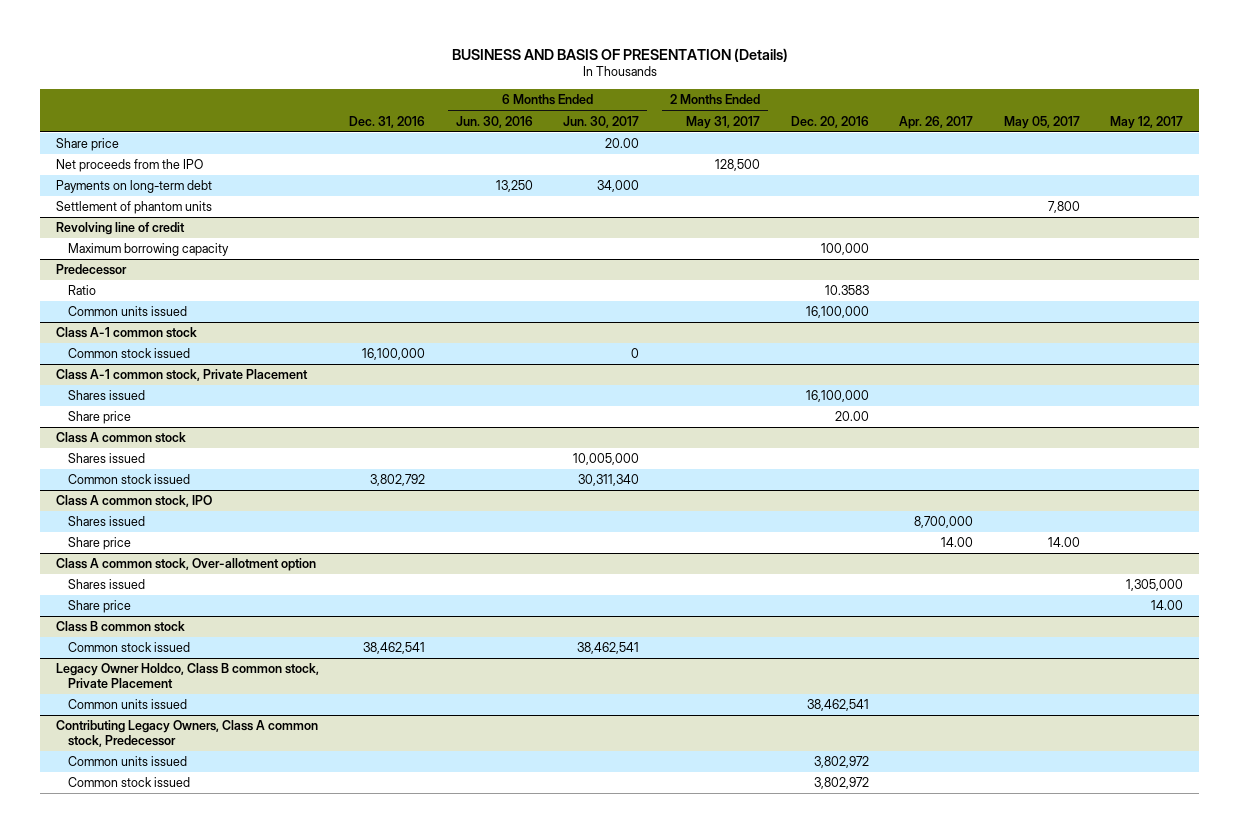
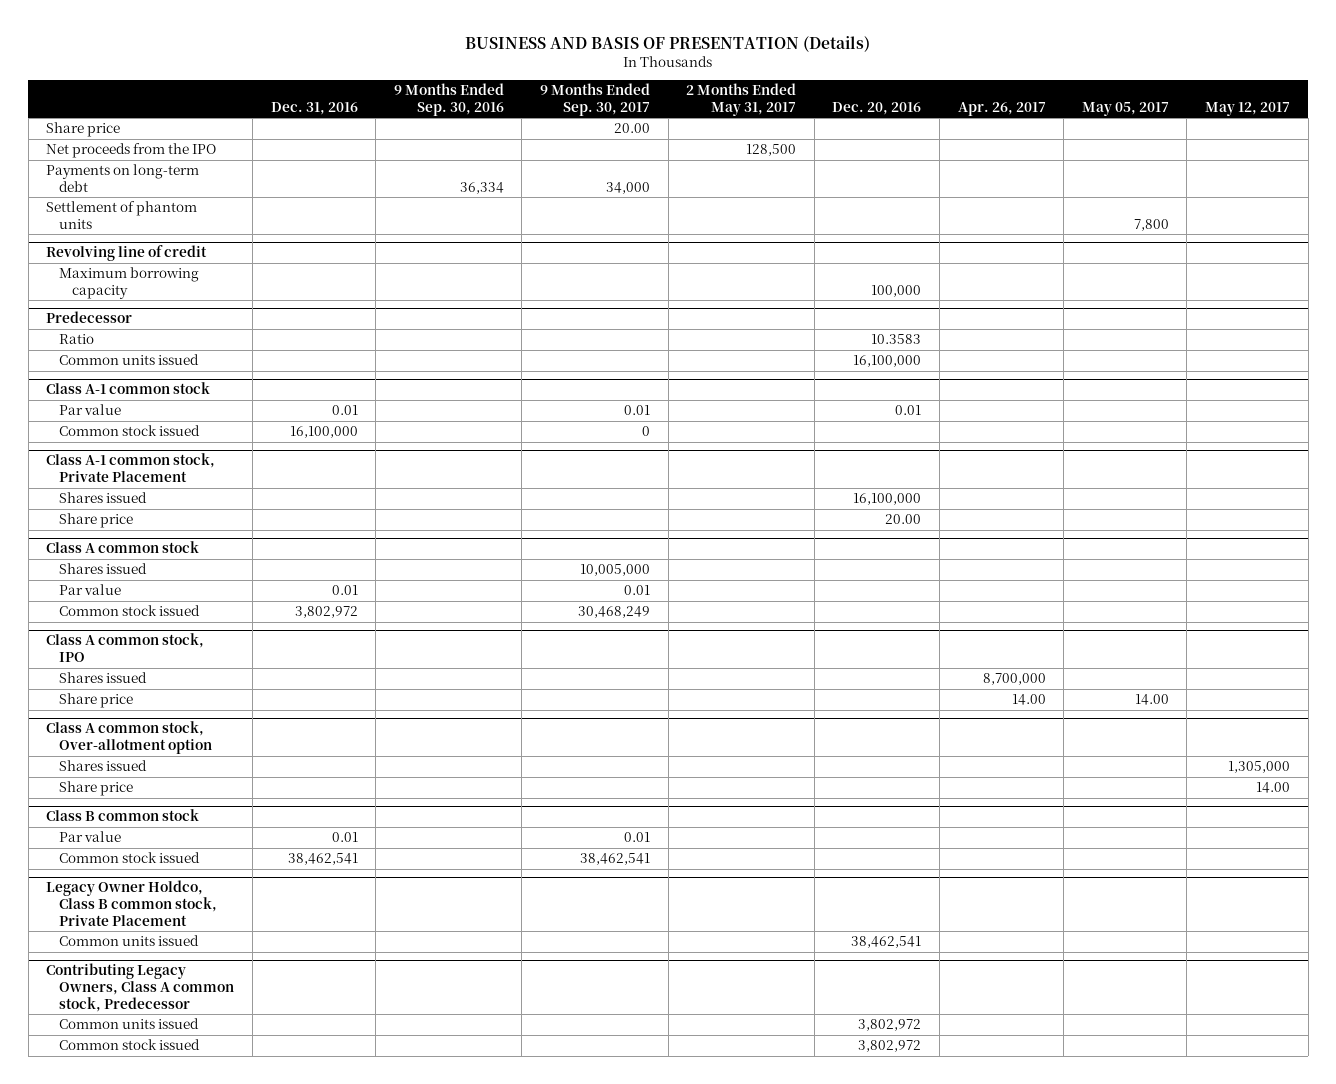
- | Dec. 31, 2016 | 6 Months Ended Jun. 30, 2016 | 6 Months Ended Jun. 30, 2017 | 2 Months Ended May 31, 2017 | Dec. 20, 2016 | Apr. 26, 2017 | May 05, 2017 | May 12, 2017
+ | Dec. 31, 2016 | 9 Months Ended Sep. 30, 2016 | 9 Months Ended Sep. 30, 2017 | 2 Months Ended May 31, 2017 | Dec. 20, 2016 | Apr. 26, 2017 | May 05, 2017 | May 12, 2017
@ Class A-1 common stock
+ Par value | 0.01 | | 0.01 | | 0.01 | | |
@ Class A common stock
- Common stock issued | 3,802,792 | | 30,311,340 | | | | |
+ Par value | 0.01 | | 0.01 | | | | |
+ Common stock issued | 3,802,972 | | 30,468,249 | | | | |
@ Class B common stock
+ Par value | 0.01 | | 0.01 | | | | |

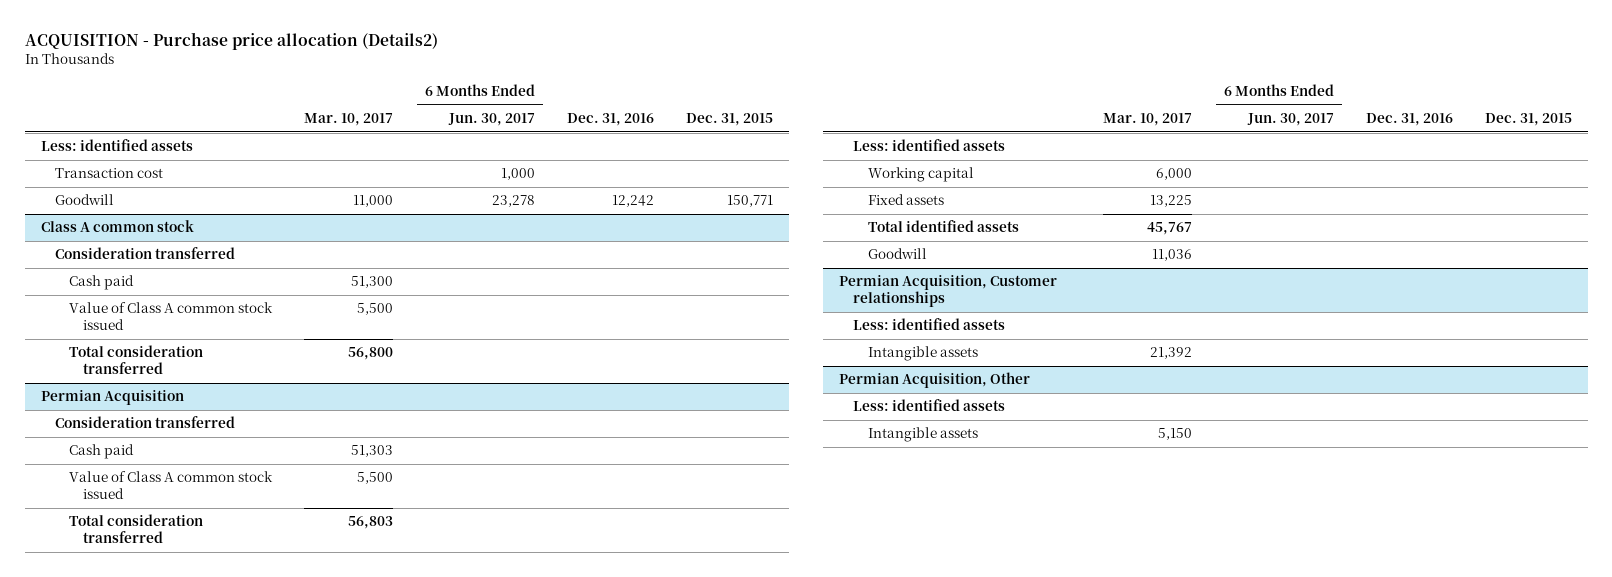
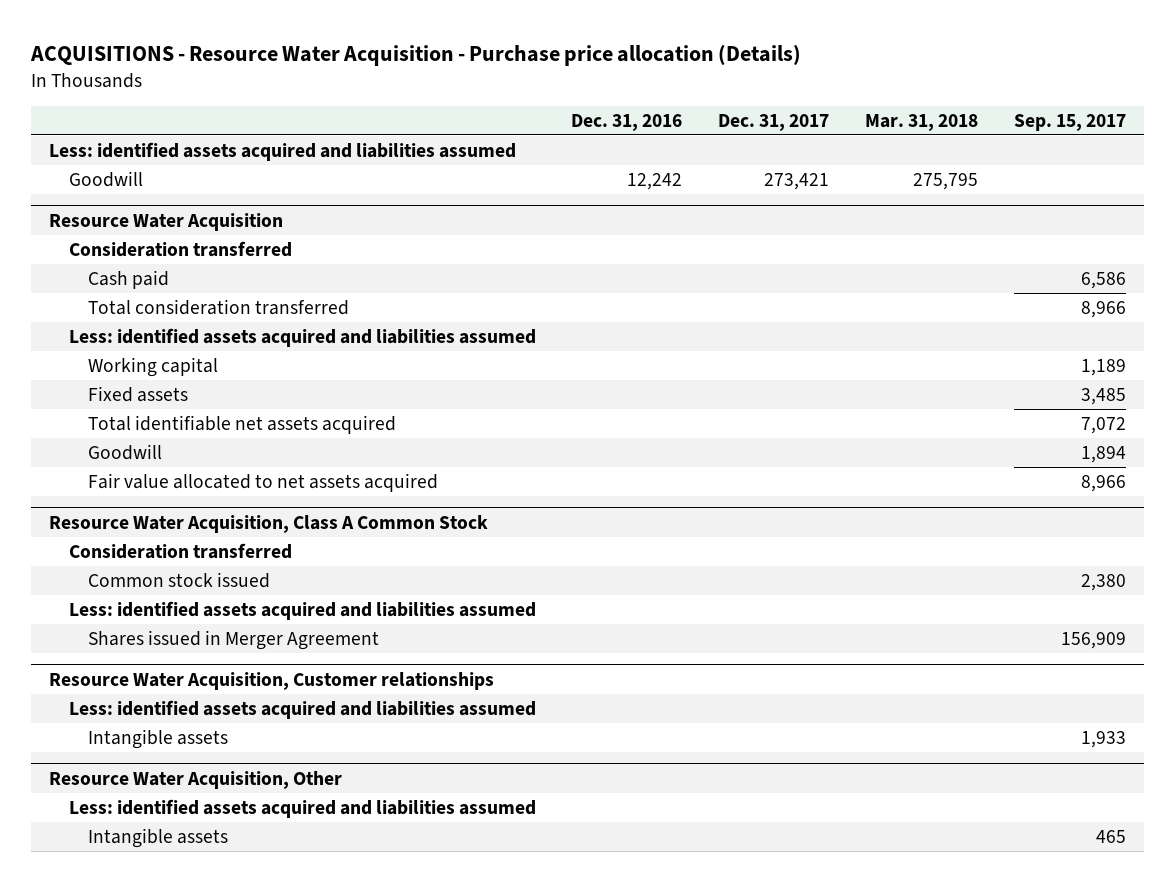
- ACQUISITION - Purchase price allocation (Details2)
+ ACQUISITIONS - Resource Water Acquisition - Purchase price allocation (Details)
- | Mar. 10, 2017 | 6 Months Ended Jun. 30, 2017 | Dec. 31, 2016 | Dec. 31, 2015
+ | Dec. 31, 2016 | Dec. 31, 2017 | Mar. 31, 2018 | Sep. 15, 2017
- Less: identified assets
- Transaction cost | | 1,000 | |
+ Less: identified assets acquired and liabilities assumed
- Class A common stock
+ Resource Water Acquisition
+ Consideration transferred
+ Cash paid | | | | 6,586
+ Total consideration transferred | | | | 8,966
+ Less: identified assets acquired and liabilities assumed
+ Working capital | | | | 1,189
+ Fixed assets | | | | 3,485
+ Total identifiable net assets acquired | | | | 7,072
+ Goodwill | | | | 1,894
+ Fair value allocated to net assets acquired | | | | 8,966
+ Resource Water Acquisition, Class A Common Stock
- Cash paid | 51,300 | | |
- Value of Class A common stock issued | 5,500 | | |
- Total consideration transferred | 56,800 | | |
- Permian Acquisition
- Consideration transferred
- Cash paid | 51,303 | | |
- Value of Class A common stock issued | 5,500 | | |
- Total consideration transferred | 56,803 | | |
- Less: identified assets
- Working capital | 6,000 | | |
- Fixed assets | 13,225 | | |
- Total identified assets | 45,767 | | |
- Goodwill | 11,036 | | |
- Permian Acquisition, Customer relationships
- Less: identified assets
+ Common stock issued | | | | 2,380
+ Less: identified assets acquired and liabilities assumed
+ Shares issued in Merger Agreement | | | | 156,909
+ Resource Water Acquisition, Customer relationships
+ Less: identified assets acquired and liabilities assumed
- Permian Acquisition, Other
- Less: identified assets
- Intangible assets | 5,150 | | |
+ Resource Water Acquisition, Other
+ Less: identified assets acquired and liabilities assumed
+ Intangible assets | | | | 465

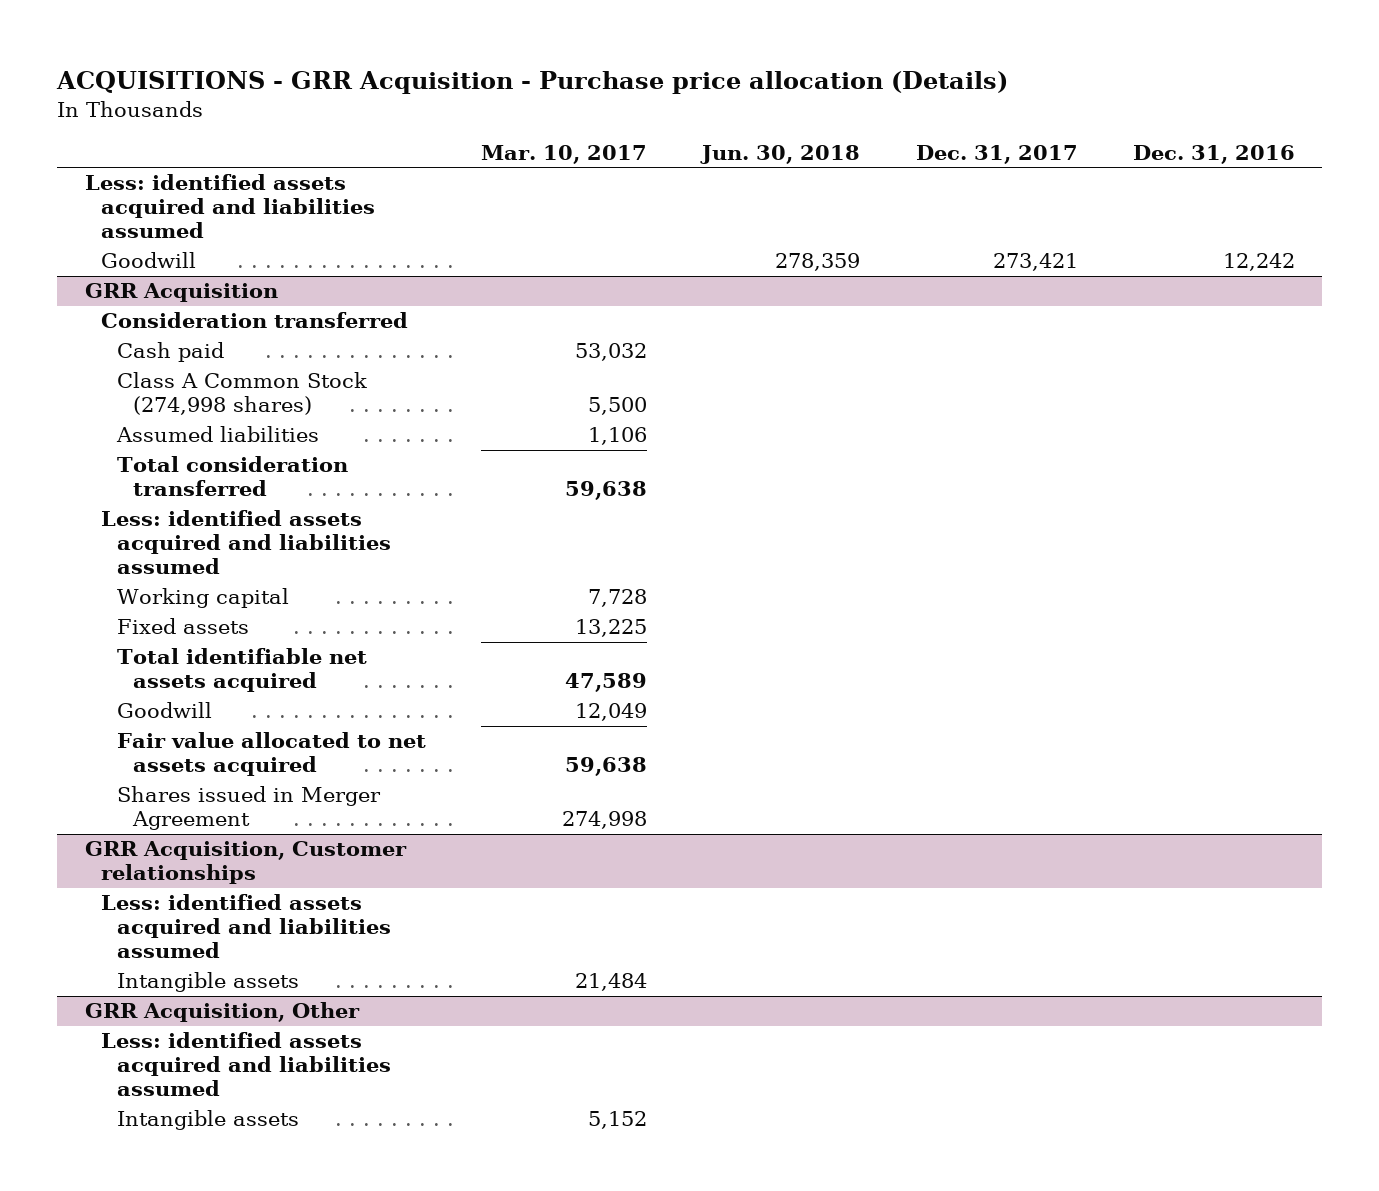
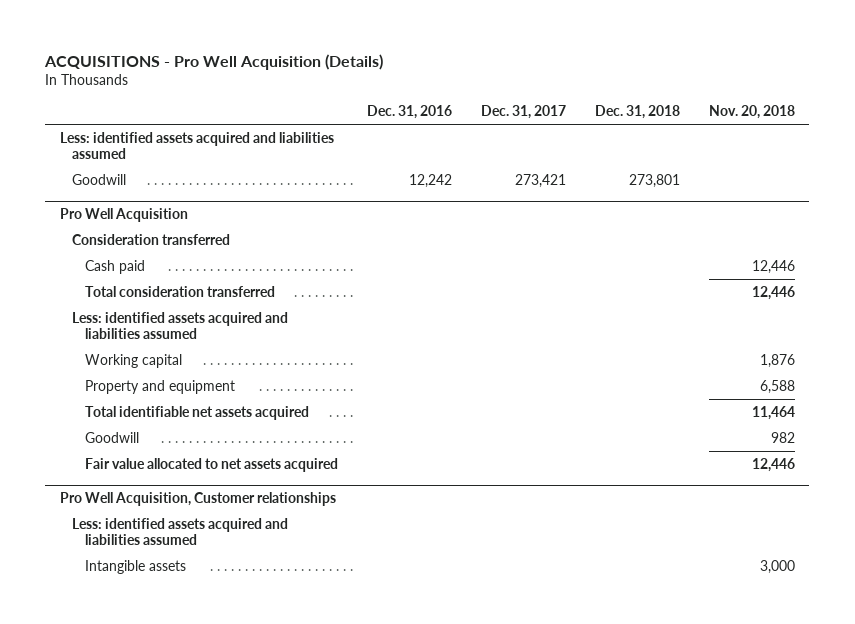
- ACQUISITIONS - GRR Acquisition - Purchase price allocation (Details)
+ ACQUISITIONS - Pro Well Acquisition (Details)
- | Mar. 10, 2017 | Jun. 30, 2018 | Dec. 31, 2017 | Dec. 31, 2016
+ | Dec. 31, 2016 | Dec. 31, 2017 | Dec. 31, 2018 | Nov. 20, 2018
- GRR Acquisition
- Consideration transferred
- Cash paid | 53,032 | | |
- Class A Common Stock (274,998 shares) | 5,500 | | |
- Assumed liabilities | 1,106 | | |
- Total consideration transferred | 59,638 | | |
- Less: identified assets acquired and liabilities assumed
- Working capital | 7,728 | | |
- Fixed assets | 13,225 | | |
- Total identifiable net assets acquired | 47,589 | | |
- Goodwill | 12,049 | | |
- Fair value allocated to net assets acquired | 59,638 | | |
- Shares issued in Merger Agreement | 274,998 | | |
- GRR Acquisition, Customer relationships
+ Pro Well Acquisition
+ Consideration transferred
+ Cash paid | | | | 12,446
+ Total consideration transferred | | | | 12,446
+ Less: identified assets acquired and liabilities assumed
+ Working capital | | | | 1,876
+ Property and equipment | | | | 6,588
+ Total identifiable net assets acquired | | | | 11,464
+ Goodwill | | | | 982
+ Fair value allocated to net assets acquired | | | | 12,446
+ Pro Well Acquisition, Customer relationships
- GRR Acquisition, Other
- Less: identified assets acquired and liabilities assumed
- Intangible assets | 5,152 | | |

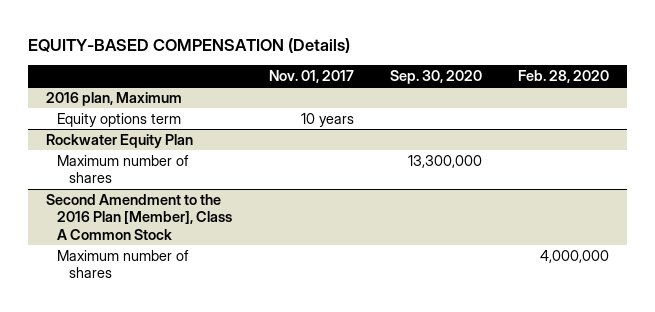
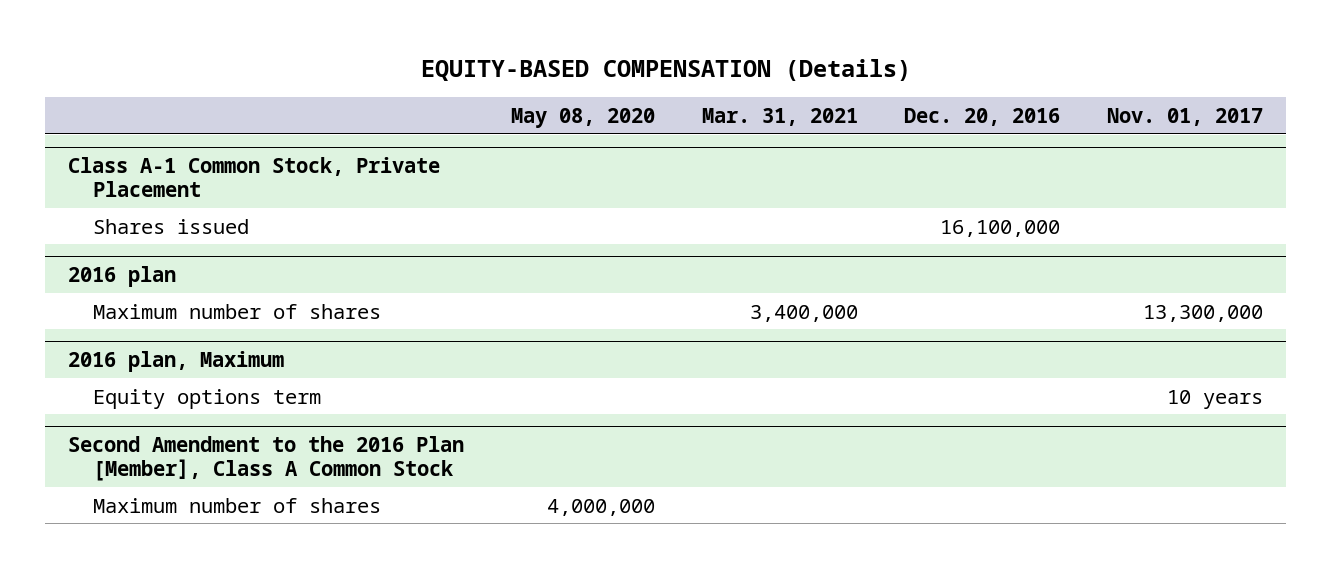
- | Nov. 01, 2017 | Sep. 30, 2020 | Feb. 28, 2020
+ | May 08, 2020 | Mar. 31, 2021 | Dec. 20, 2016 | Nov. 01, 2017
+ Class A-1 Common Stock, Private Placement
+ Shares issued | | | 16,100,000 |
+ 2016 plan
+ Maximum number of shares | | 3,400,000 | | 13,300,000
- Rockwater Equity Plan
- Maximum number of shares | | 13,300,000 |

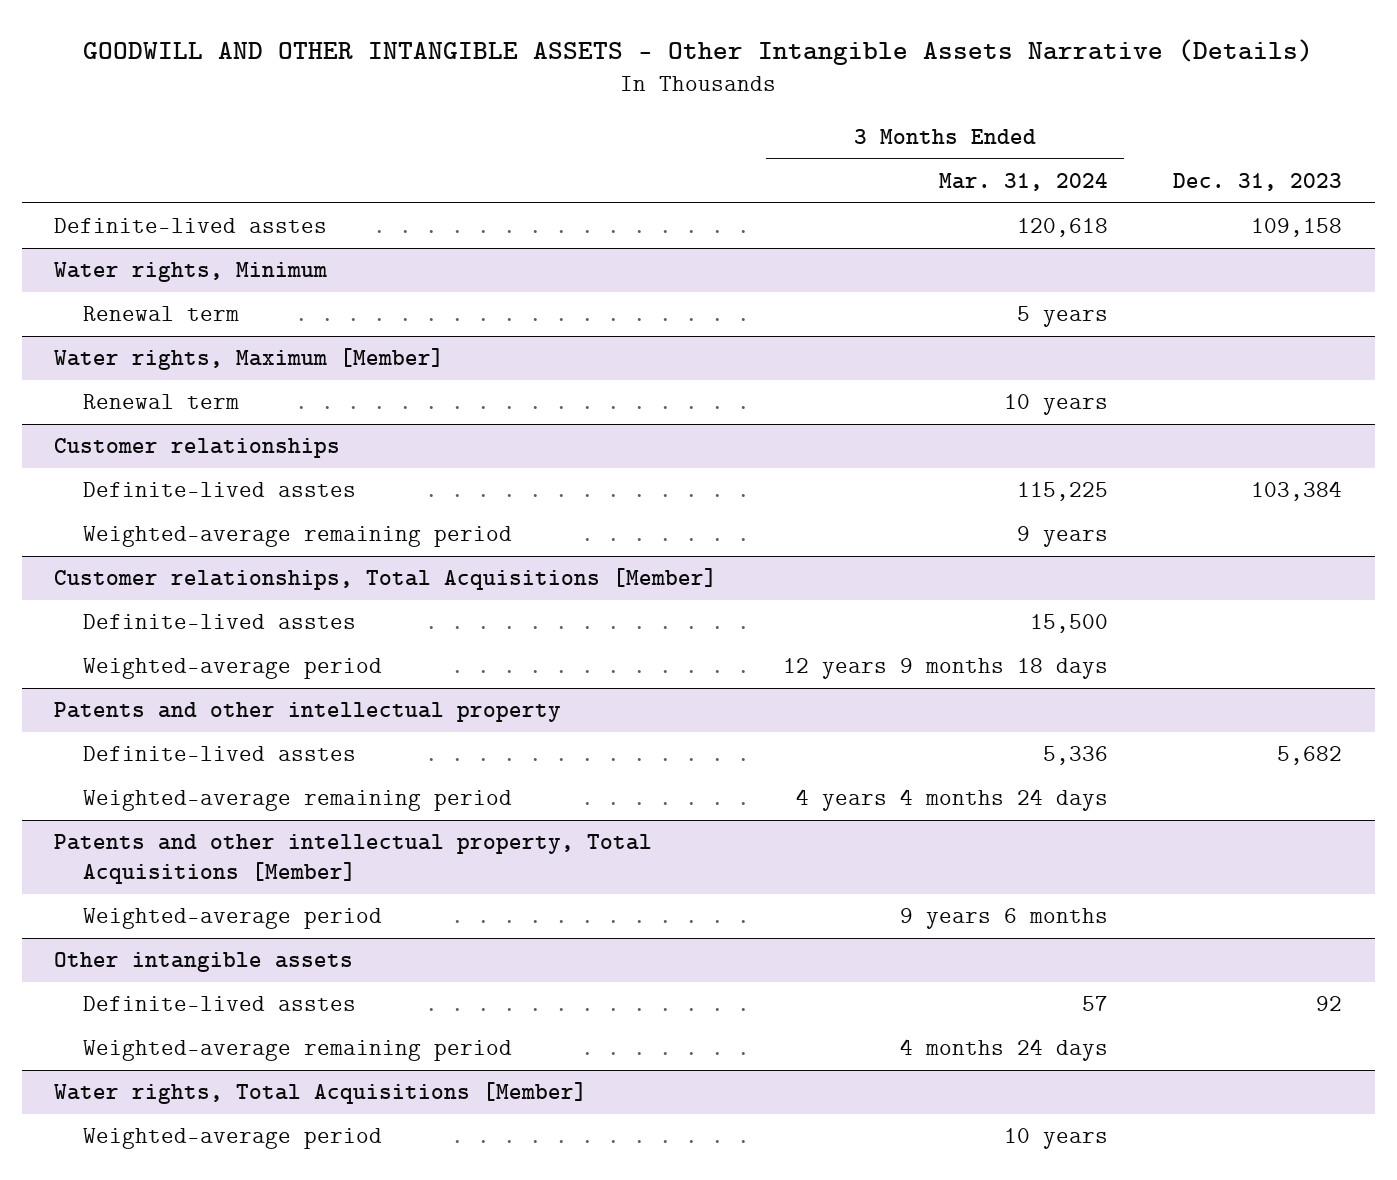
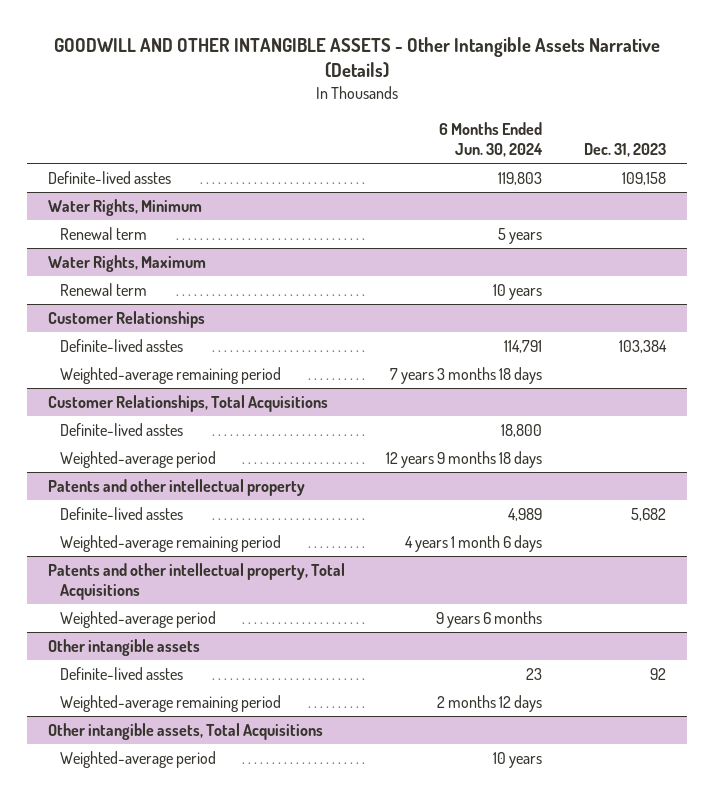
- | 3 Months Ended Mar. 31, 2024 | Dec. 31, 2023
+ | 6 Months Ended Jun. 30, 2024 | Dec. 31, 2023
- Water rights, Minimum
+ Water Rights, Minimum
- Water rights, Maximum [Member]
+ Water Rights, Maximum
- Customer relationships
+ Customer Relationships
- Customer relationships, Total Acquisitions [Member]
+ Customer Relationships, Total Acquisitions
- Patents and other intellectual property, Total Acquisitions [Member]
+ Patents and other intellectual property, Total Acquisitions
- Water rights, Total Acquisitions [Member]
- Weighted-average period | 10 years |
+ Other intangible assets, Total Acquisitions
+ Weighted-average period | 10 years |

